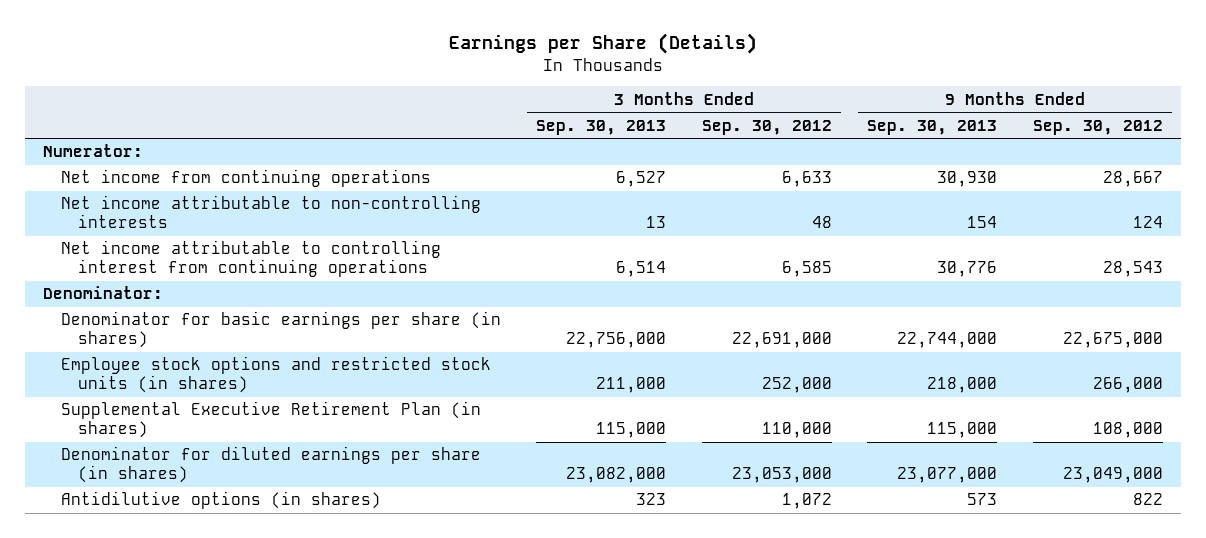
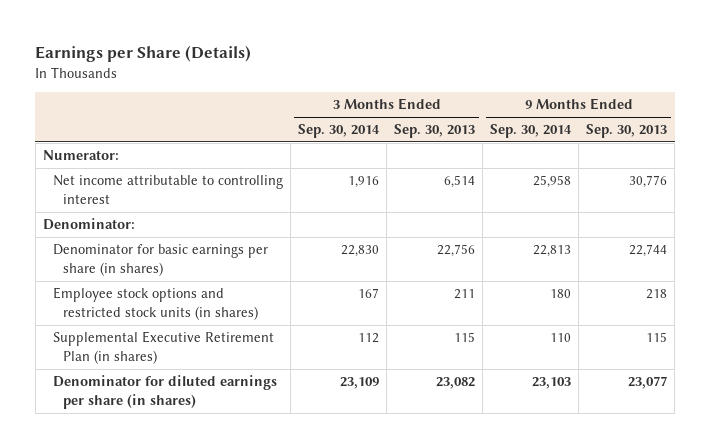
- | 3 Months Ended Sep. 30, 2013 | 3 Months Ended Sep. 30, 2012 | 9 Months Ended Sep. 30, 2013 | 9 Months Ended Sep. 30, 2012
+ | 3 Months Ended Sep. 30, 2014 | 3 Months Ended Sep. 30, 2013 | 9 Months Ended Sep. 30, 2014 | 9 Months Ended Sep. 30, 2013
- Net income from continuing operations | 6,527 | 6,633 | 30,930 | 28,667
- Net income attributable to non-controlling interests | 13 | 48 | 154 | 124
- Net income attributable to controlling interest from continuing operations | 6,514 | 6,585 | 30,776 | 28,543
+ Net income attributable to controlling interest | 1,916 | 6,514 | 25,958 | 30,776
- Denominator for basic earnings per share (in shares) | 22,756,000 | 22,691,000 | 22,744,000 | 22,675,000
- Employee stock options and restricted stock units (in shares) | 211,000 | 252,000 | 218,000 | 266,000
- Supplemental Executive Retirement Plan (in shares) | 115,000 | 110,000 | 115,000 | 108,000
- Denominator for diluted earnings per share (in shares) | 23,082,000 | 23,053,000 | 23,077,000 | 23,049,000
- Antidilutive options (in shares) | 323 | 1,072 | 573 | 822
+ Denominator for basic earnings per share (in shares) | 22,830 | 22,756 | 22,813 | 22,744
+ Employee stock options and restricted stock units (in shares) | 167 | 211 | 180 | 218
+ Supplemental Executive Retirement Plan (in shares) | 112 | 115 | 110 | 115
+ Denominator for diluted earnings per share (in shares) | 23,109 | 23,082 | 23,103 | 23,077

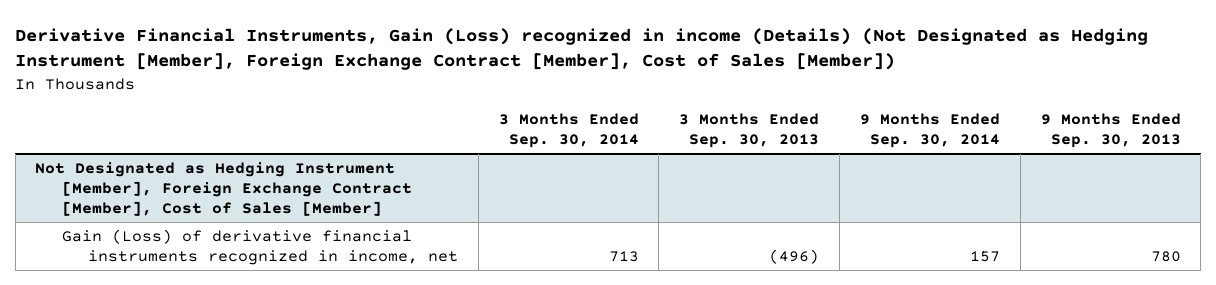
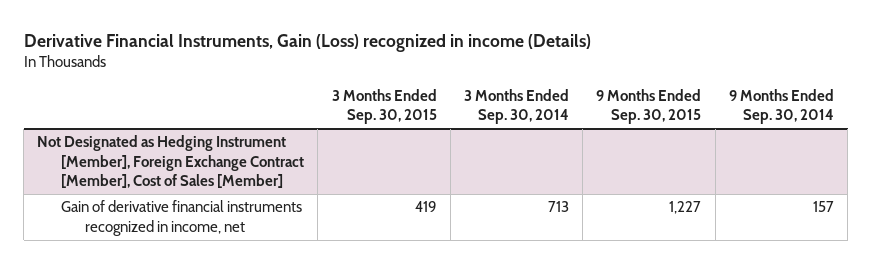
- Derivative Financial Instruments, Gain (Loss) recognized in income (Details) (Not Designated as Hedging Instrument [Member], Foreign Exchange Contract [Member], Cost of Sales [Member])
+ Derivative Financial Instruments, Gain (Loss) recognized in income (Details)
- | 3 Months Ended Sep. 30, 2014 | 3 Months Ended Sep. 30, 2013 | 9 Months Ended Sep. 30, 2014 | 9 Months Ended Sep. 30, 2013
+ | 3 Months Ended Sep. 30, 2015 | 3 Months Ended Sep. 30, 2014 | 9 Months Ended Sep. 30, 2015 | 9 Months Ended Sep. 30, 2014
@ Not Designated as Hedging Instrument [Member], Foreign Exchange Contract [Member], Cost of Sales [Member]
- Gain (Loss) of derivative financial instruments recognized in income, net | 713 | (496) | 157 | 780
+ Gain of derivative financial instruments recognized in income, net | 419 | 713 | 1,227 | 157

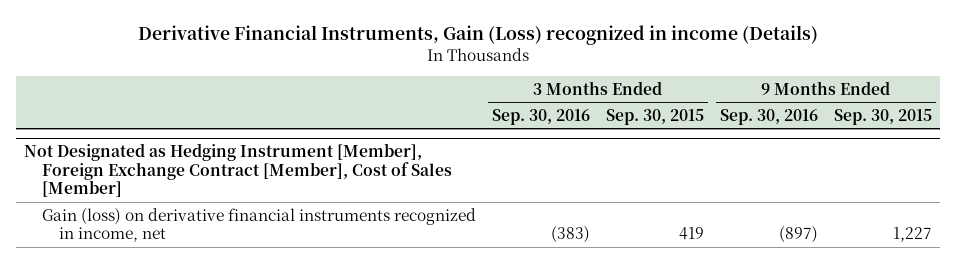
- | 3 Months Ended Sep. 30, 2015 | 3 Months Ended Sep. 30, 2014 | 9 Months Ended Sep. 30, 2015 | 9 Months Ended Sep. 30, 2014
+ | 3 Months Ended Sep. 30, 2016 | 3 Months Ended Sep. 30, 2015 | 9 Months Ended Sep. 30, 2016 | 9 Months Ended Sep. 30, 2015
@ Not Designated as Hedging Instrument [Member], Foreign Exchange Contract [Member], Cost of Sales [Member]
- Gain of derivative financial instruments recognized in income, net | 419 | 713 | 1,227 | 157
+ Gain (loss) on derivative financial instruments recognized in income, net | (383) | 419 | (897) | 1,227

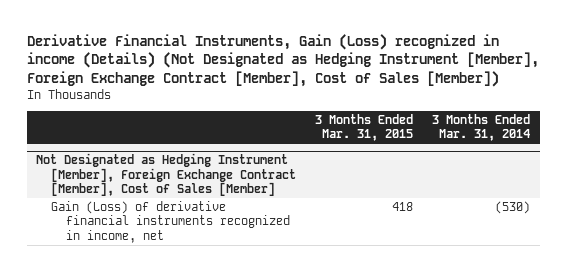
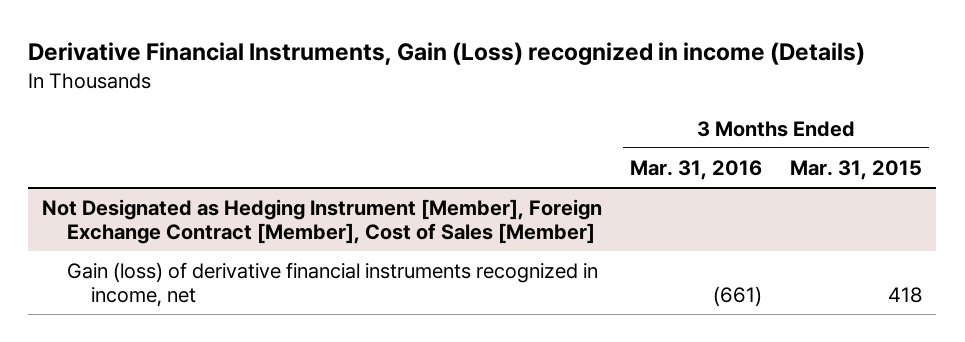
- Derivative Financial Instruments, Gain (Loss) recognized in income (Details) (Not Designated as Hedging Instrument [Member], Foreign Exchange Contract [Member], Cost of Sales [Member])
+ Derivative Financial Instruments, Gain (Loss) recognized in income (Details)
- | 3 Months Ended Mar. 31, 2015 | 3 Months Ended Mar. 31, 2014
+ | 3 Months Ended Mar. 31, 2016 | 3 Months Ended Mar. 31, 2015
@ Not Designated as Hedging Instrument [Member], Foreign Exchange Contract [Member], Cost of Sales [Member]
- Gain (Loss) of derivative financial instruments recognized in income, net | 418 | (530)
+ Gain (loss) of derivative financial instruments recognized in income, net | (661) | 418

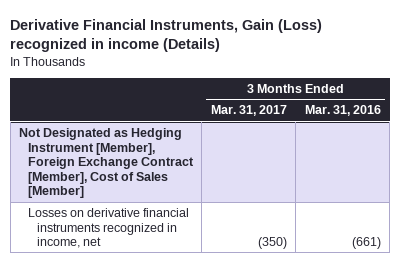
- | 3 Months Ended Mar. 31, 2016 | 3 Months Ended Mar. 31, 2015
+ | 3 Months Ended Mar. 31, 2017 | 3 Months Ended Mar. 31, 2016
@ Not Designated as Hedging Instrument [Member], Foreign Exchange Contract [Member], Cost of Sales [Member]
- Gain (loss) of derivative financial instruments recognized in income, net | (661) | 418
+ Losses on derivative financial instruments recognized in income, net | (350) | (661)

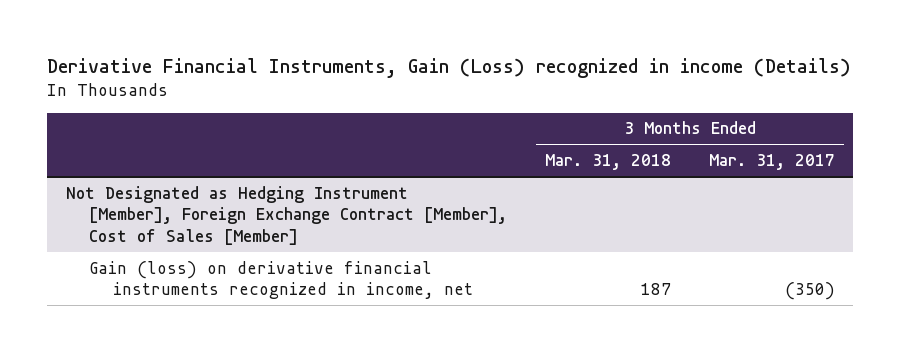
- | 3 Months Ended Mar. 31, 2017 | 3 Months Ended Mar. 31, 2016
+ | 3 Months Ended Mar. 31, 2018 | 3 Months Ended Mar. 31, 2017
@ Not Designated as Hedging Instrument [Member], Foreign Exchange Contract [Member], Cost of Sales [Member]
- Losses on derivative financial instruments recognized in income, net | (350) | (661)
+ Gain (loss) on derivative financial instruments recognized in income, net | 187 | (350)

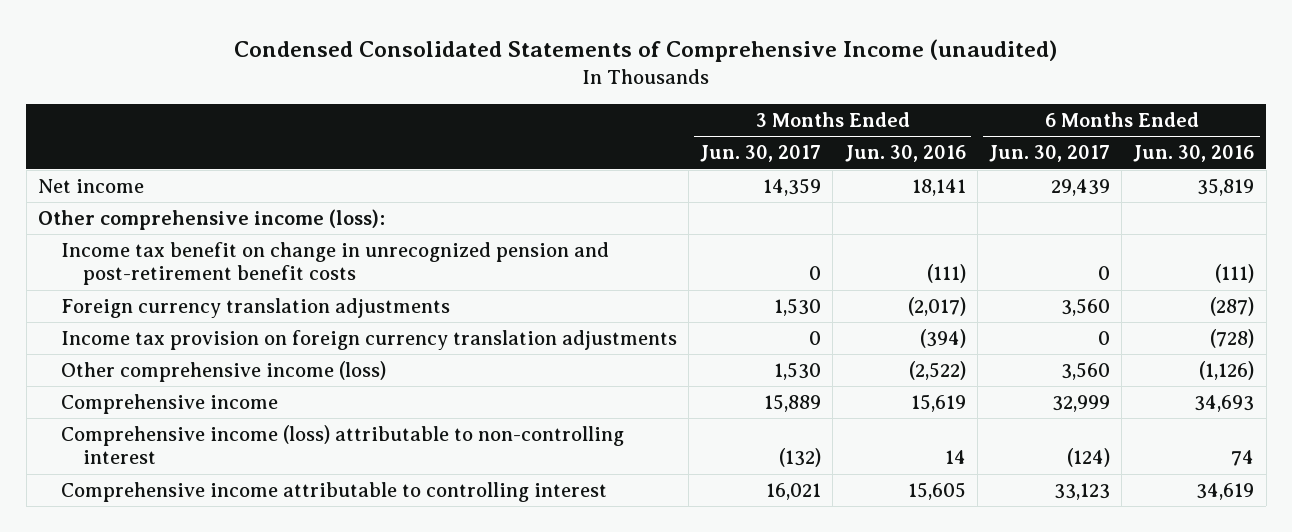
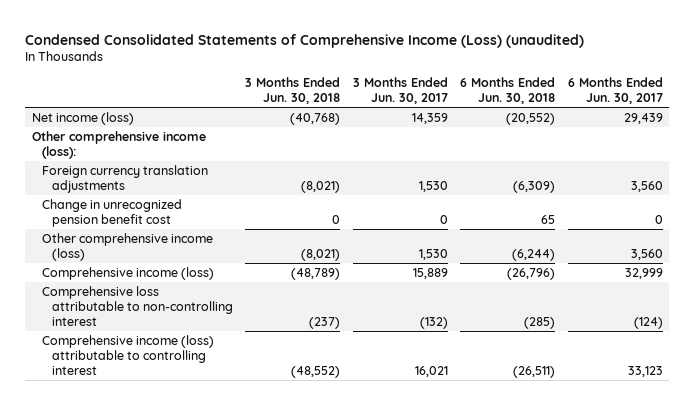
- Condensed Consolidated Statements of Comprehensive Income (unaudited)
+ Condensed Consolidated Statements of Comprehensive Income (Loss) (unaudited)
- | 3 Months Ended Jun. 30, 2017 | 3 Months Ended Jun. 30, 2016 | 6 Months Ended Jun. 30, 2017 | 6 Months Ended Jun. 30, 2016
+ | 3 Months Ended Jun. 30, 2018 | 3 Months Ended Jun. 30, 2017 | 6 Months Ended Jun. 30, 2018 | 6 Months Ended Jun. 30, 2017
- Net income | 14,359 | 18,141 | 29,439 | 35,819
+ Net income (loss) | (40,768) | 14,359 | (20,552) | 29,439
- Income tax benefit on change in unrecognized pension and post-retirement benefit costs | 0 | (111) | 0 | (111)
- Income tax provision on foreign currency translation adjustments | 0 | (394) | 0 | (728)
+ Change in unrecognized pension benefit cost | 0 | 0 | 65 | 0
- Comprehensive income | 15,889 | 15,619 | 32,999 | 34,693
- Comprehensive income (loss) attributable to non-controlling interest | (132) | 14 | (124) | 74
- Comprehensive income attributable to controlling interest | 16,021 | 15,605 | 33,123 | 34,619
+ Comprehensive income (loss) | (48,789) | 15,889 | (26,796) | 32,999
+ Comprehensive loss attributable to non-controlling interest | (237) | (132) | (285) | (124)
+ Comprehensive income (loss) attributable to controlling interest | (48,552) | 16,021 | (26,511) | 33,123

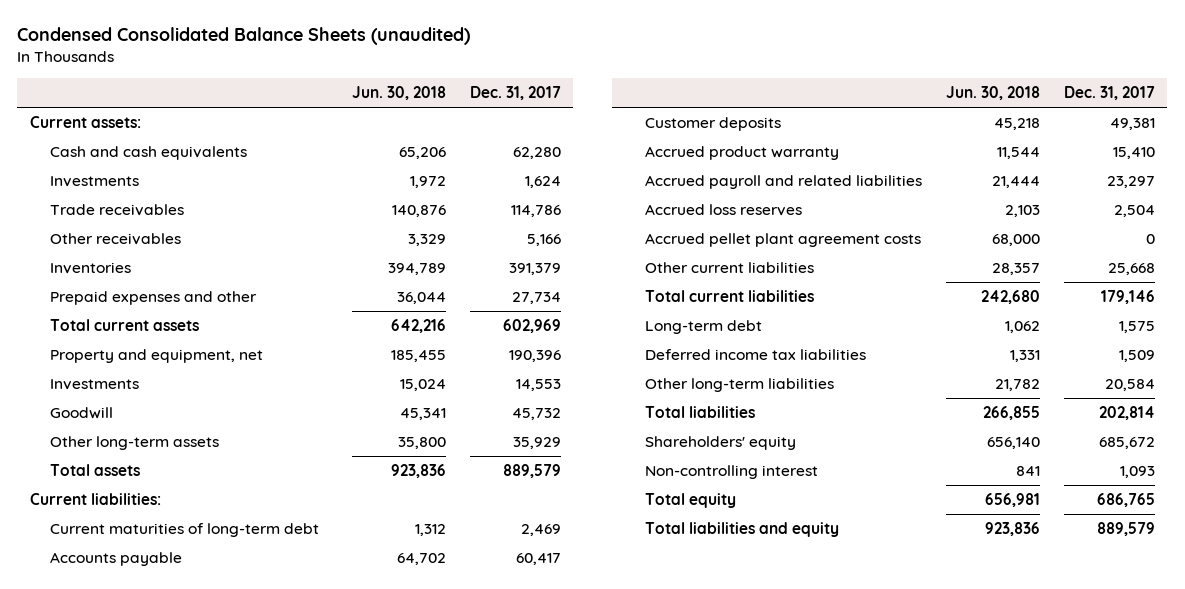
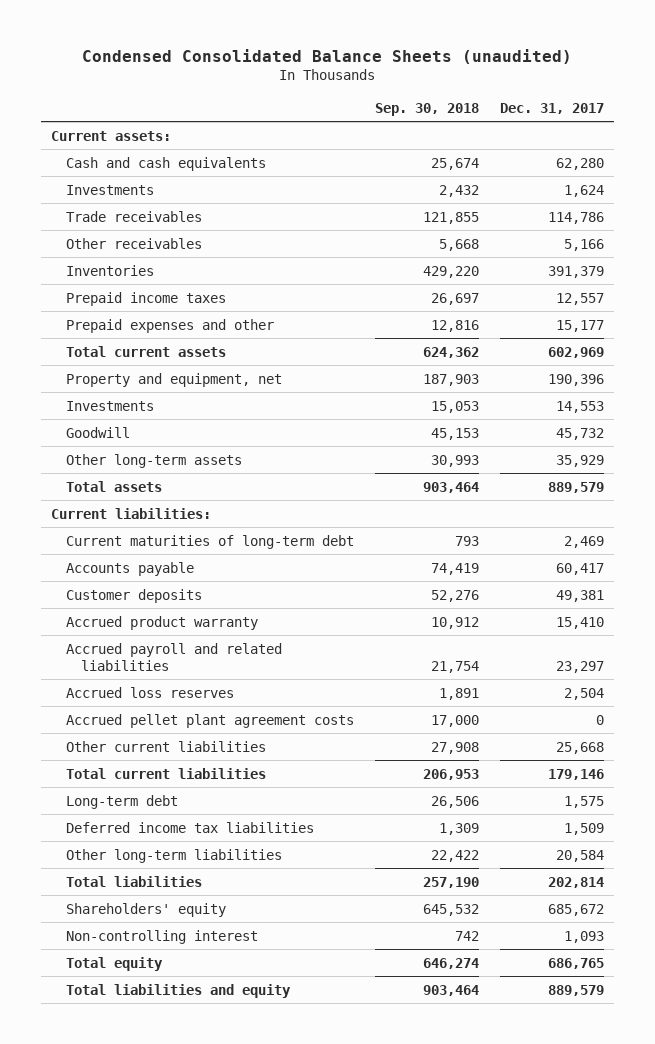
- | Jun. 30, 2018 | Dec. 31, 2017
+ | Sep. 30, 2018 | Dec. 31, 2017
- Prepaid expenses and other | 36,044 | 27,734
+ Prepaid income taxes | 26,697 | 12,557
+ Prepaid expenses and other | 12,816 | 15,177

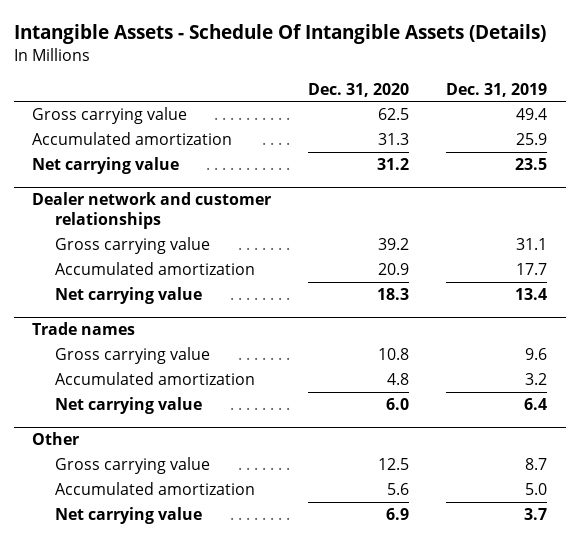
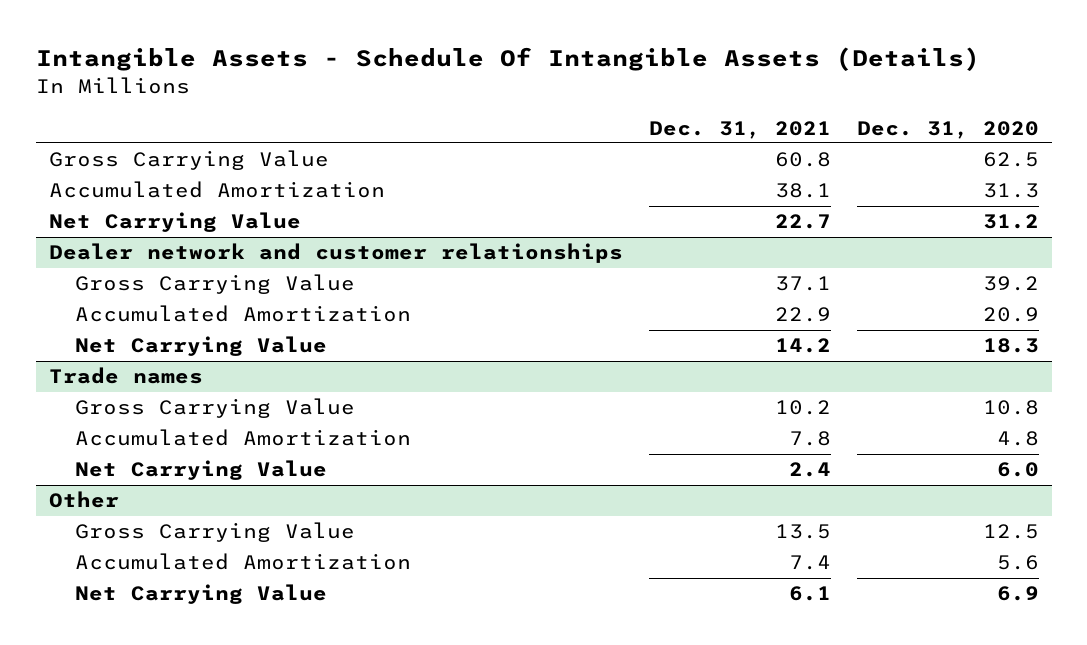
- | Dec. 31, 2020 | Dec. 31, 2019
+ | Dec. 31, 2021 | Dec. 31, 2020
- Gross carrying value | 62.5 | 49.4
- Accumulated amortization | 31.3 | 25.9
- Net carrying value | 31.2 | 23.5
+ Gross Carrying Value | 60.8 | 62.5
+ Accumulated Amortization | 38.1 | 31.3
+ Net Carrying Value | 22.7 | 31.2
@ Dealer network and customer relationships
- Gross carrying value | 39.2 | 31.1
- Accumulated amortization | 20.9 | 17.7
- Net carrying value | 18.3 | 13.4
+ Gross Carrying Value | 37.1 | 39.2
+ Accumulated Amortization | 22.9 | 20.9
+ Net Carrying Value | 14.2 | 18.3
@ Trade names
- Gross carrying value | 10.8 | 9.6
- Accumulated amortization | 4.8 | 3.2
- Net carrying value | 6.0 | 6.4
+ Gross Carrying Value | 10.2 | 10.8
+ Accumulated Amortization | 7.8 | 4.8
+ Net Carrying Value | 2.4 | 6.0
@ Other
- Gross carrying value | 12.5 | 8.7
- Accumulated amortization | 5.6 | 5.0
- Net carrying value | 6.9 | 3.7
+ Gross Carrying Value | 13.5 | 12.5
+ Accumulated Amortization | 7.4 | 5.6
+ Net Carrying Value | 6.1 | 6.9

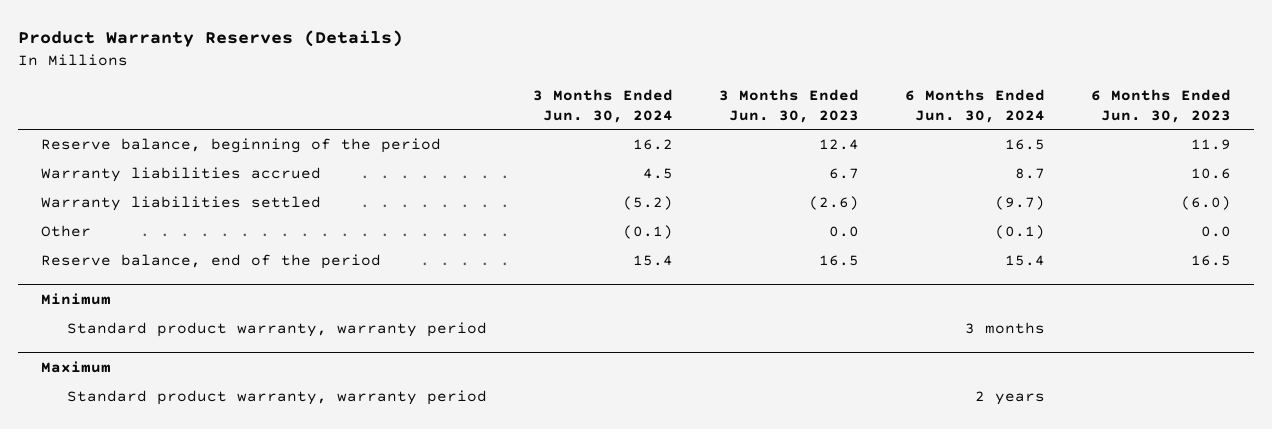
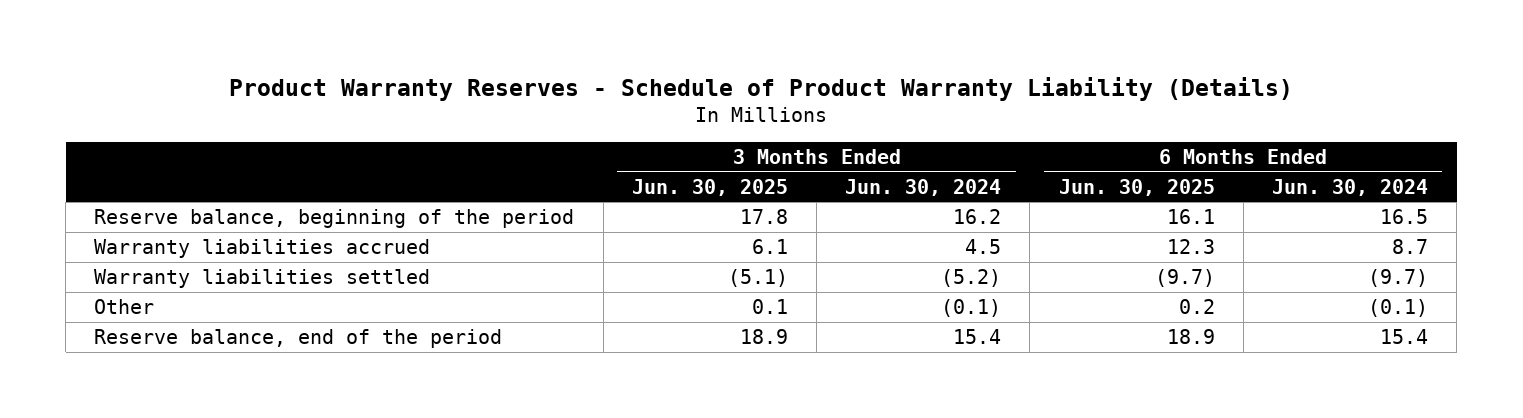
- Product Warranty Reserves (Details)
+ Product Warranty Reserves - Schedule of Product Warranty Liability (Details)
- | 3 Months Ended Jun. 30, 2024 | 3 Months Ended Jun. 30, 2023 | 6 Months Ended Jun. 30, 2024 | 6 Months Ended Jun. 30, 2023
+ | 3 Months Ended Jun. 30, 2025 | 3 Months Ended Jun. 30, 2024 | 6 Months Ended Jun. 30, 2025 | 6 Months Ended Jun. 30, 2024
- Minimum
- Standard product warranty, warranty period | | | 3 months |
- Maximum
- Standard product warranty, warranty period | | | 2 years |

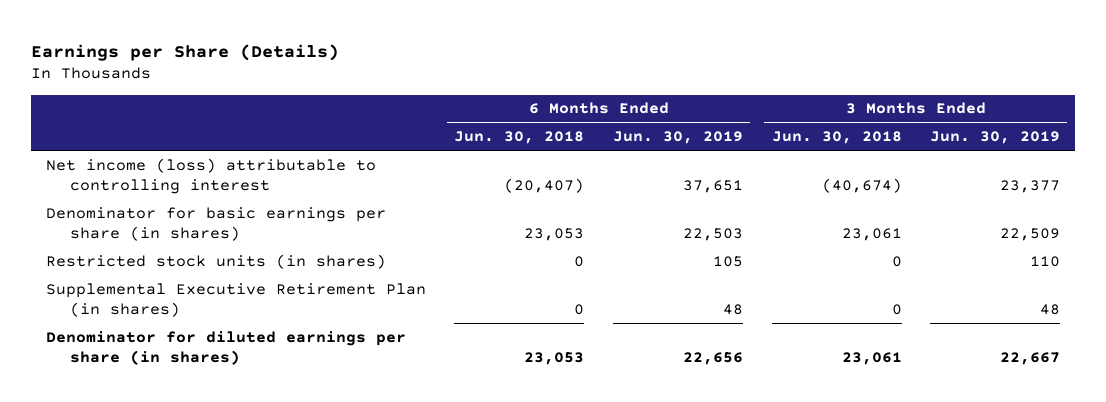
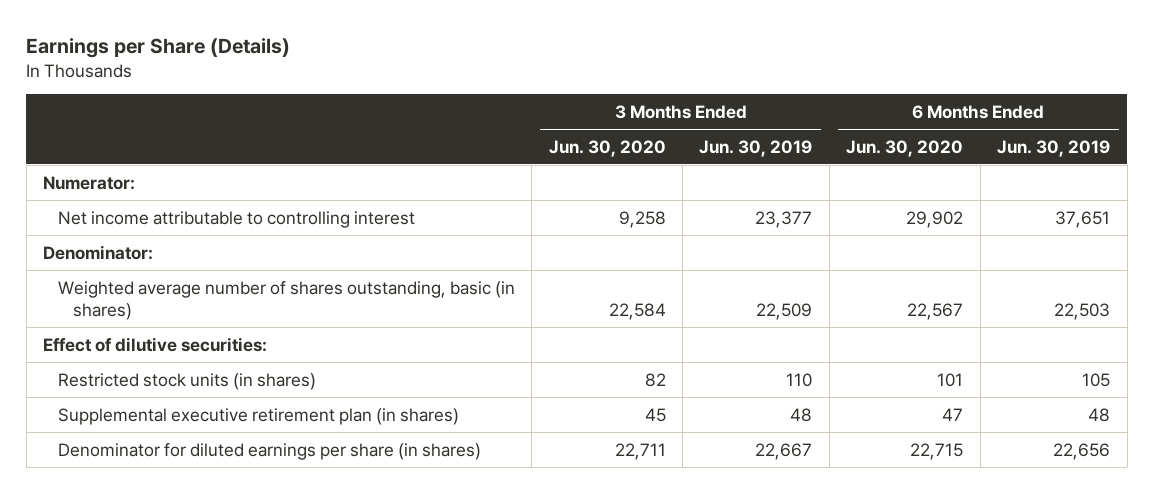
- | 6 Months Ended Jun. 30, 2018 | 6 Months Ended Jun. 30, 2019 | 3 Months Ended Jun. 30, 2018 | 3 Months Ended Jun. 30, 2019
+ | 3 Months Ended Jun. 30, 2020 | 3 Months Ended Jun. 30, 2019 | 6 Months Ended Jun. 30, 2020 | 6 Months Ended Jun. 30, 2019
- Net income (loss) attributable to controlling interest | (20,407) | 37,651 | (40,674) | 23,377
- Denominator for basic earnings per share (in shares) | 23,053 | 22,503 | 23,061 | 22,509
+ Numerator:
+ Net income attributable to controlling interest | 9,258 | 23,377 | 29,902 | 37,651
+ Denominator:
+ Weighted average number of shares outstanding, basic (in shares) | 22,584 | 22,509 | 22,567 | 22,503
+ Effect of dilutive securities:
- Supplemental Executive Retirement Plan (in shares) | 0 | 48 | 0 | 48
+ Supplemental executive retirement plan (in shares) | 45 | 48 | 47 | 48

